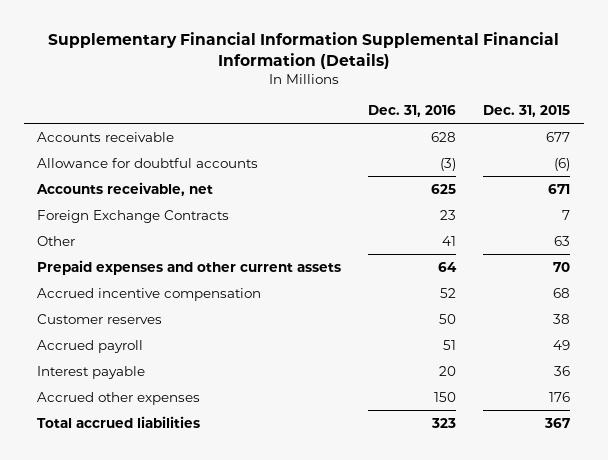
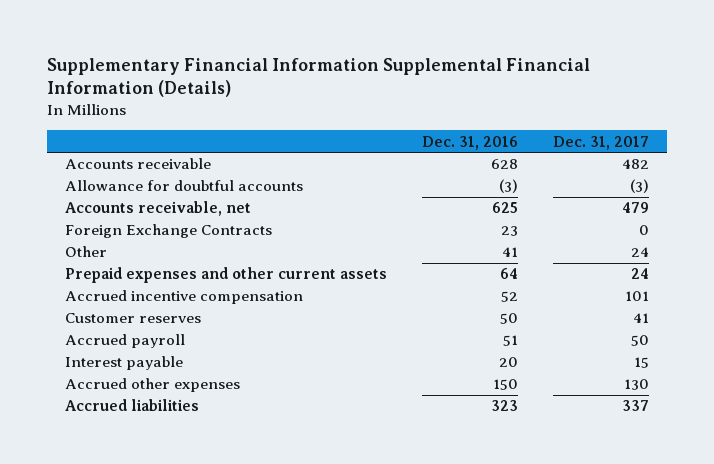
- | Dec. 31, 2016 | Dec. 31, 2015
+ | Dec. 31, 2016 | Dec. 31, 2017
- Total accrued liabilities | 323 | 367
+ Accrued liabilities | 323 | 337

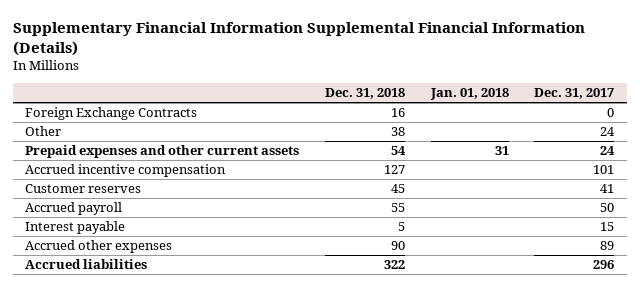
- | Dec. 31, 2016 | Dec. 31, 2017
+ | Dec. 31, 2018 | Jan. 01, 2018 | Dec. 31, 2017
- Accounts receivable | 628 | 482
- Allowance for doubtful accounts | (3) | (3)
- Accounts receivable, net | 625 | 479
- Accrued other expenses | 150 | 130
- Accrued liabilities | 323 | 337
+ Accrued other expenses | 90 | | 89
+ Accrued liabilities | 322 | | 296

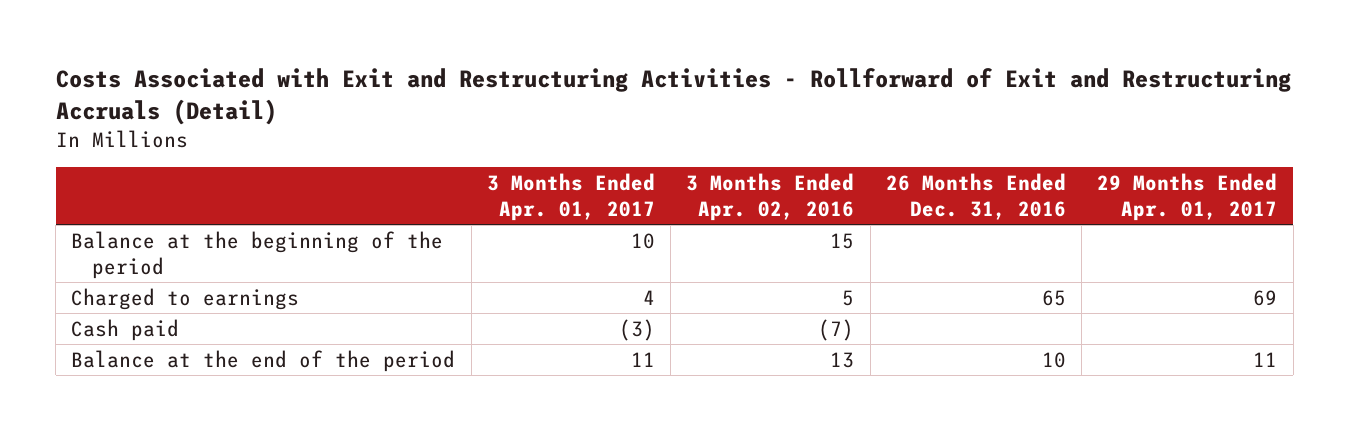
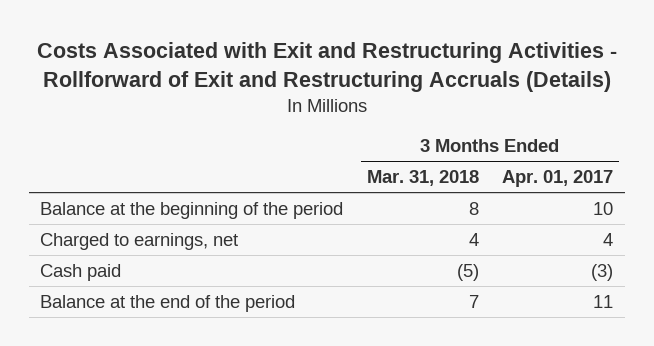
- Costs Associated with Exit and Restructuring Activities - Rollforward of Exit and Restructuring Accruals (Detail)
+ Costs Associated with Exit and Restructuring Activities - Rollforward of Exit and Restructuring Accruals (Details)
- | 3 Months Ended Apr. 01, 2017 | 3 Months Ended Apr. 02, 2016 | 26 Months Ended Dec. 31, 2016 | 29 Months Ended Apr. 01, 2017
+ | 3 Months Ended Mar. 31, 2018 | 3 Months Ended Apr. 01, 2017
- Charged to earnings | 4 | 5 | 65 | 69
+ Charged to earnings, net | 4 | 4

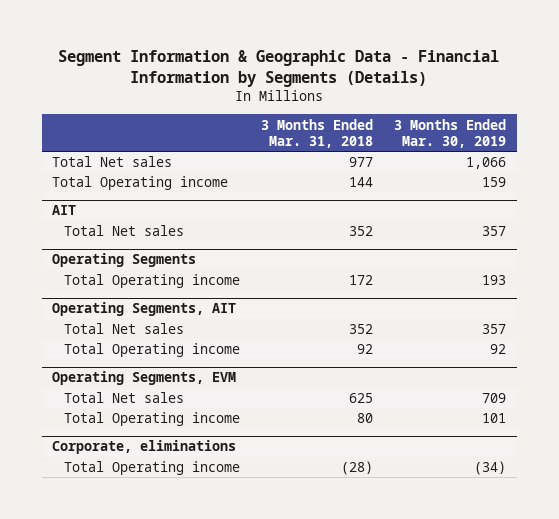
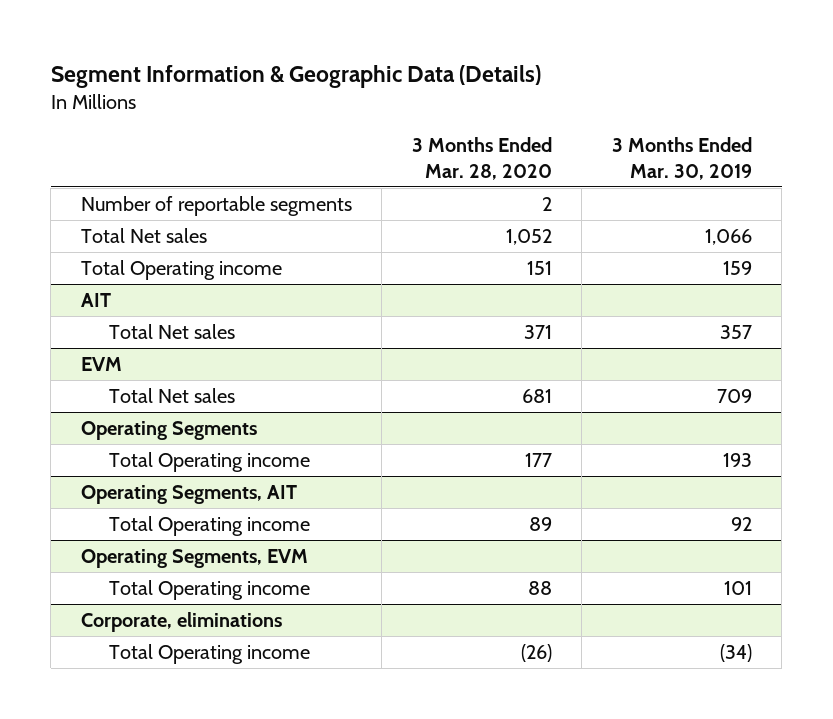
- Segment Information & Geographic Data - Financial Information by Segments (Details)
+ Segment Information & Geographic Data (Details)
- | 3 Months Ended Mar. 31, 2018 | 3 Months Ended Mar. 30, 2019
+ | 3 Months Ended Mar. 28, 2020 | 3 Months Ended Mar. 30, 2019
+ Number of reportable segments | 2 |
+ EVM
+ Total Net sales | 681 | 709
@ Operating Segments, AIT
- Total Net sales | 352 | 357
@ Operating Segments, EVM
- Total Net sales | 625 | 709

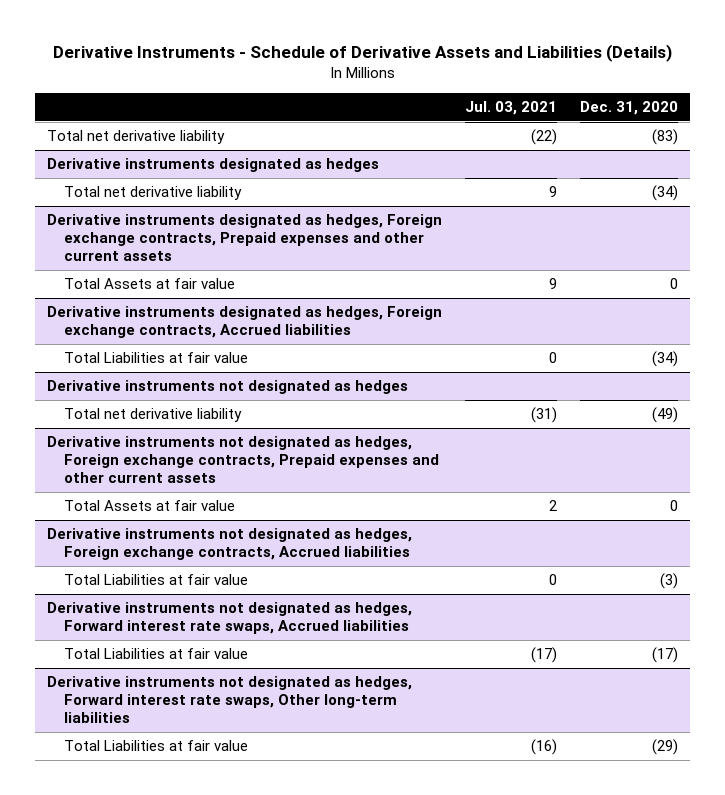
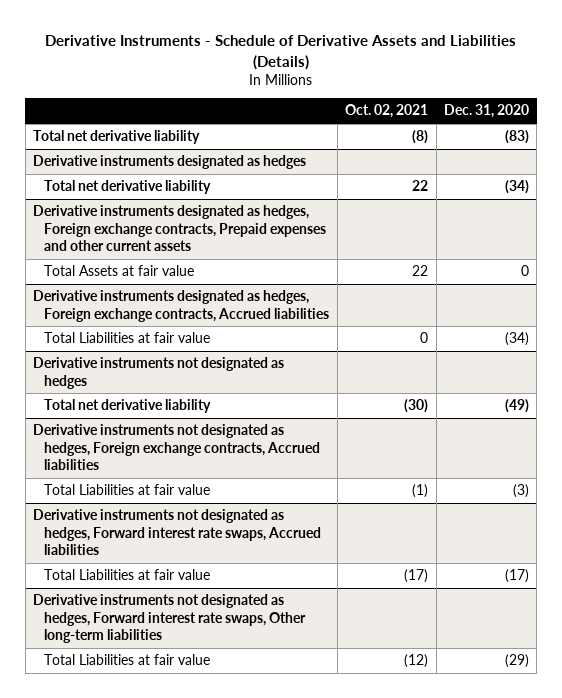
- | Jul. 03, 2021 | Dec. 31, 2020
+ | Oct. 02, 2021 | Dec. 31, 2020
- Derivative instruments not designated as hedges, Foreign exchange contracts, Prepaid expenses and other current assets
- Total Assets at fair value | 2 | 0

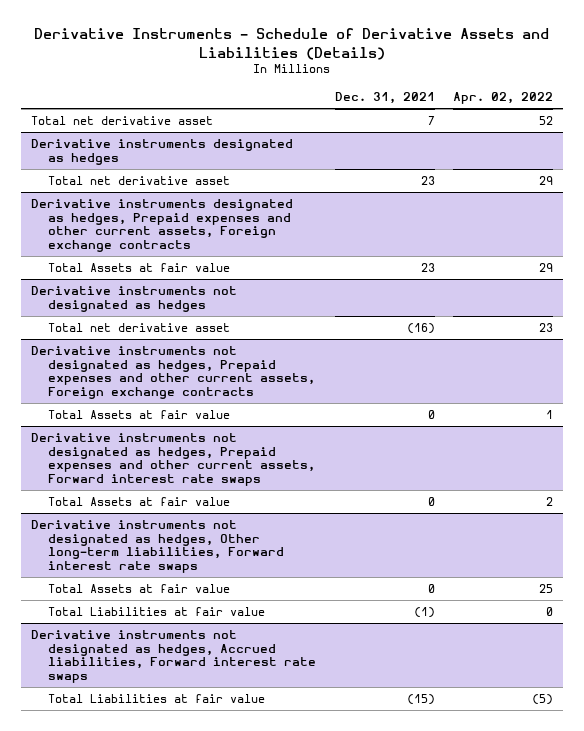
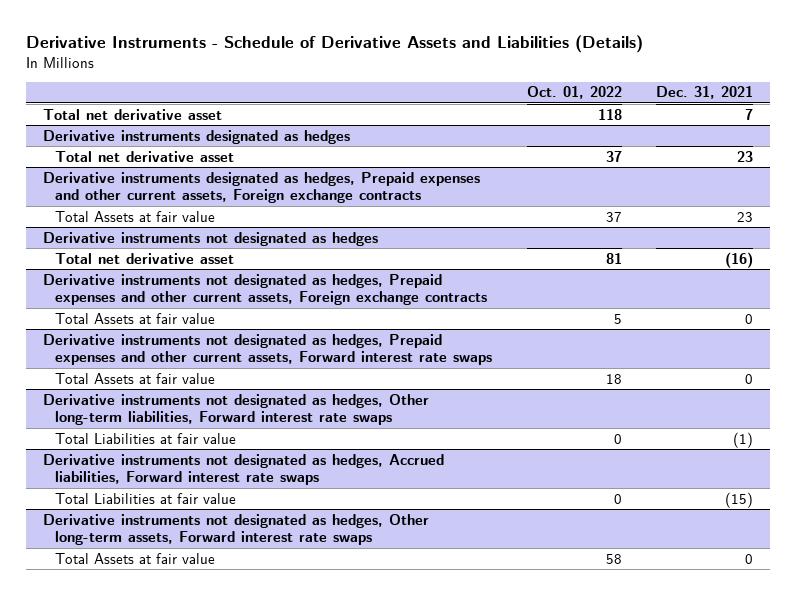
- | Dec. 31, 2021 | Apr. 02, 2022
+ | Oct. 01, 2022 | Dec. 31, 2021
@ Derivative instruments not designated as hedges, Other long-term liabilities, Forward interest rate swaps
- Total Assets at fair value | 0 | 25
+ Derivative instruments not designated as hedges, Other long-term assets, Forward interest rate swaps
+ Total Assets at fair value | 58 | 0

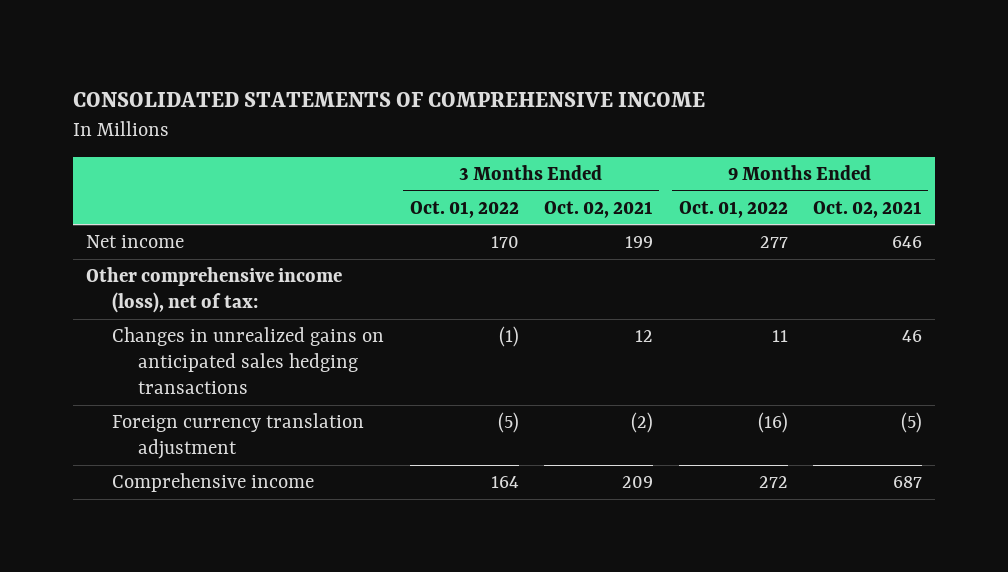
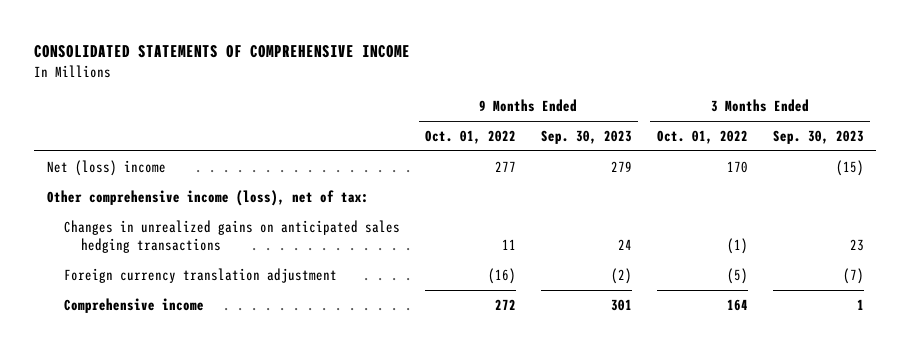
- | 3 Months Ended Oct. 01, 2022 | 3 Months Ended Oct. 02, 2021 | 9 Months Ended Oct. 01, 2022 | 9 Months Ended Oct. 02, 2021
+ | 9 Months Ended Oct. 01, 2022 | 9 Months Ended Sep. 30, 2023 | 3 Months Ended Oct. 01, 2022 | 3 Months Ended Sep. 30, 2023
- Net income | 170 | 199 | 277 | 646
+ Net (loss) income | 277 | 279 | 170 | (15)

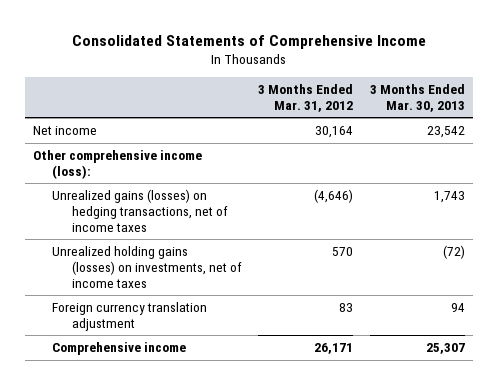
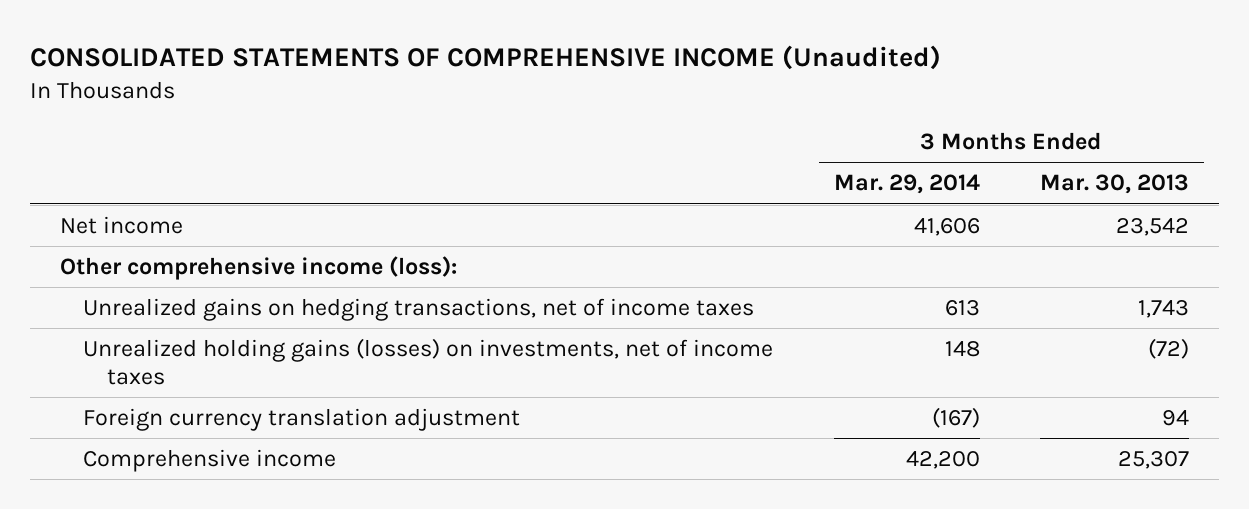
- Consolidated Statements of Comprehensive Income
+ CONSOLIDATED STATEMENTS OF COMPREHENSIVE INCOME (Unaudited)
- | 3 Months Ended Mar. 31, 2012 | 3 Months Ended Mar. 30, 2013
+ | 3 Months Ended Mar. 29, 2014 | 3 Months Ended Mar. 30, 2013
- Unrealized gains (losses) on hedging transactions, net of income taxes | (4,646) | 1,743
+ Unrealized gains on hedging transactions, net of income taxes | 613 | 1,743

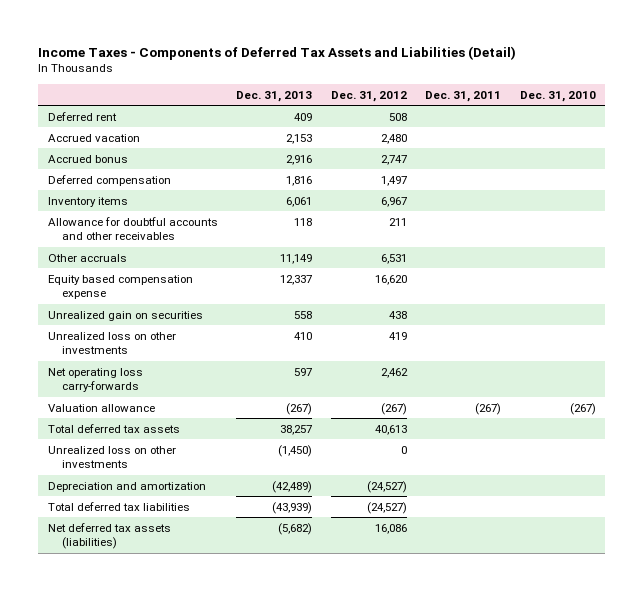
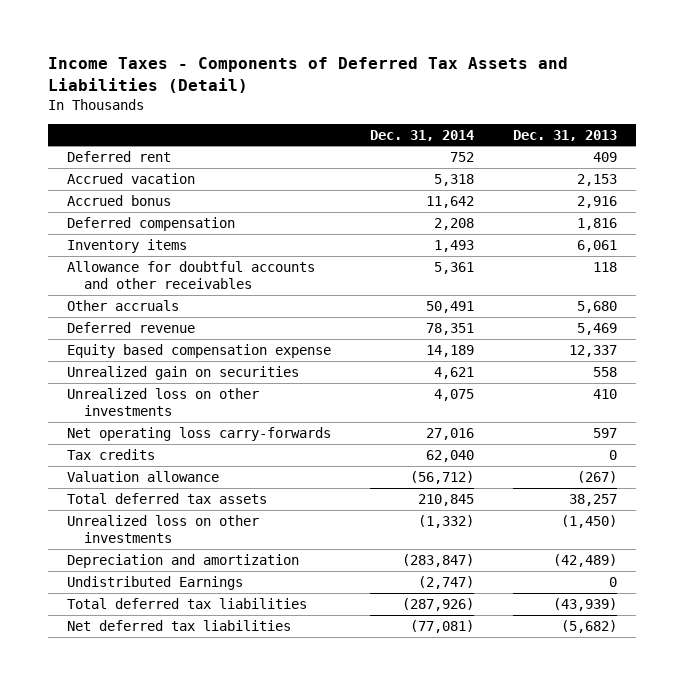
- | Dec. 31, 2013 | Dec. 31, 2012 | Dec. 31, 2011 | Dec. 31, 2010
+ | Dec. 31, 2014 | Dec. 31, 2013
- Other accruals | 11,149 | 6,531 | |
+ Other accruals | 50,491 | 5,680
+ Deferred revenue | 78,351 | 5,469
+ Tax credits | 62,040 | 0
+ Undistributed Earnings | (2,747) | 0
- Net deferred tax assets (liabilities) | (5,682) | 16,086 | |
+ Net deferred tax liabilities | (77,081) | (5,682)

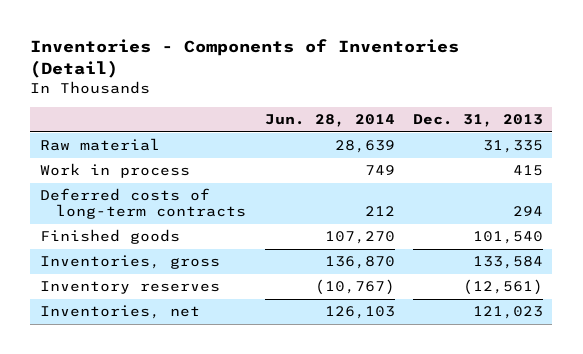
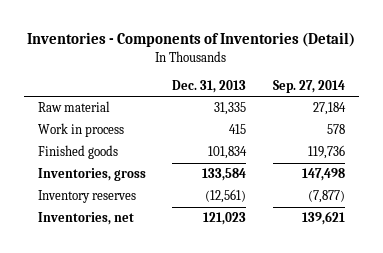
- | Jun. 28, 2014 | Dec. 31, 2013
+ | Dec. 31, 2013 | Sep. 27, 2014
- Deferred costs of long-term contracts | 212 | 294
- Finished goods | 107,270 | 101,540
+ Finished goods | 101,834 | 119,736

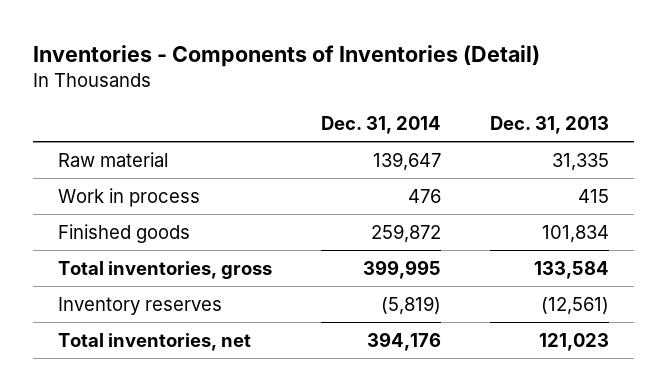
- | Dec. 31, 2013 | Sep. 27, 2014
+ | Dec. 31, 2014 | Dec. 31, 2013
- Inventories, gross | 133,584 | 147,498
+ Total inventories, gross | 399,995 | 133,584
- Inventories, net | 121,023 | 139,621
+ Total inventories, net | 394,176 | 121,023

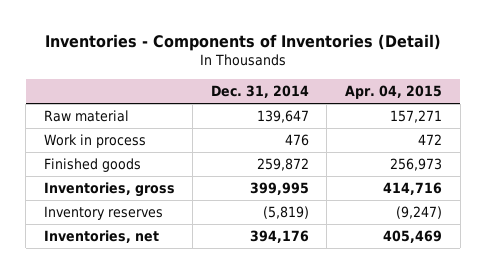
- | Dec. 31, 2014 | Dec. 31, 2013
+ | Dec. 31, 2014 | Apr. 04, 2015
- Total inventories, gross | 399,995 | 133,584
+ Inventories, gross | 399,995 | 414,716
- Total inventories, net | 394,176 | 121,023
+ Inventories, net | 394,176 | 405,469

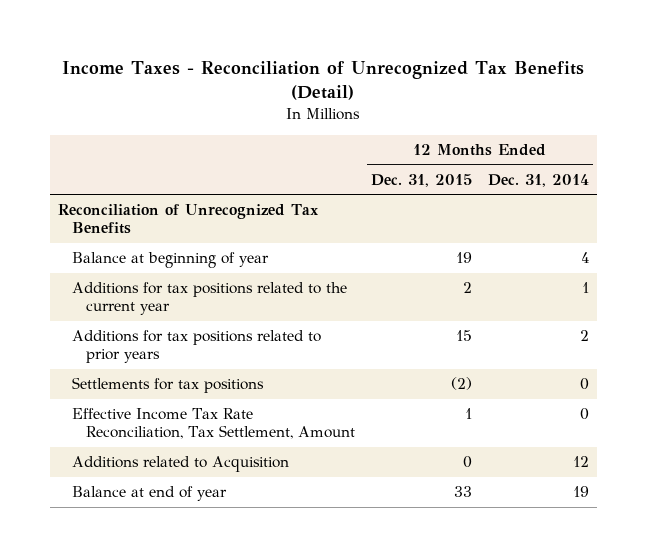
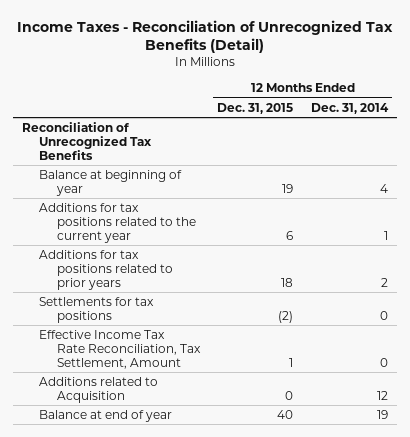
- Additions for tax positions related to the current year | 2 | 1
- Additions for tax positions related to prior years | 15 | 2
+ Additions for tax positions related to the current year | 6 | 1
+ Additions for tax positions related to prior years | 18 | 2
- Balance at end of year | 33 | 19
+ Balance at end of year | 40 | 19

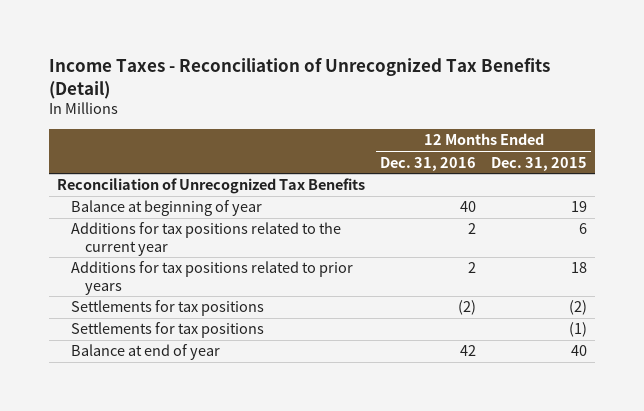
- | 12 Months Ended Dec. 31, 2015 | 12 Months Ended Dec. 31, 2014
+ | 12 Months Ended Dec. 31, 2016 | 12 Months Ended Dec. 31, 2015
- Effective Income Tax Rate Reconciliation, Tax Settlement, Amount | 1 | 0
- Additions related to Acquisition | 0 | 12
+ Settlements for tax positions | | (1)

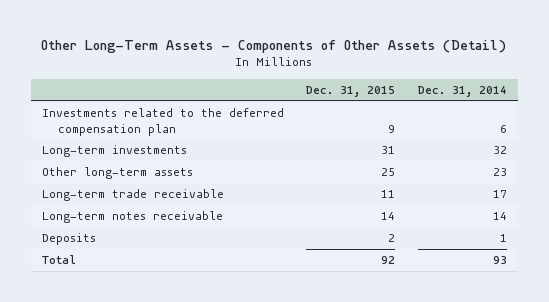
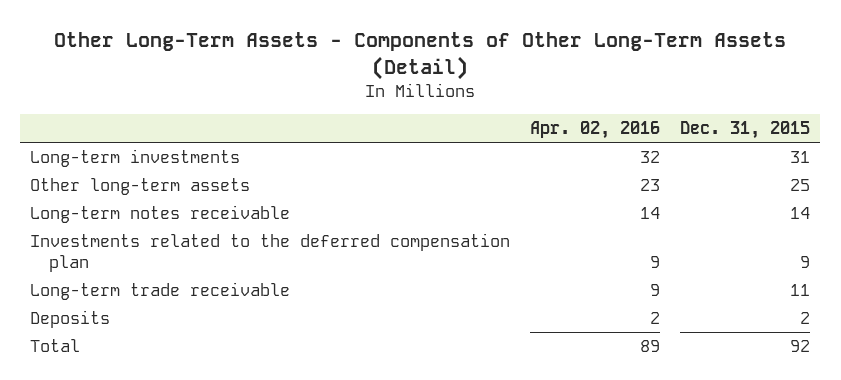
- Other Long-Term Assets - Components of Other Assets (Detail)
+ Other Long-Term Assets - Components of Other Long-Term Assets (Detail)
- | Dec. 31, 2015 | Dec. 31, 2014
+ | Apr. 02, 2016 | Dec. 31, 2015
moved down: Investments related to the deferred compensation plan | 9 | 9
moved down: Long-term trade receivable | 9 | 11

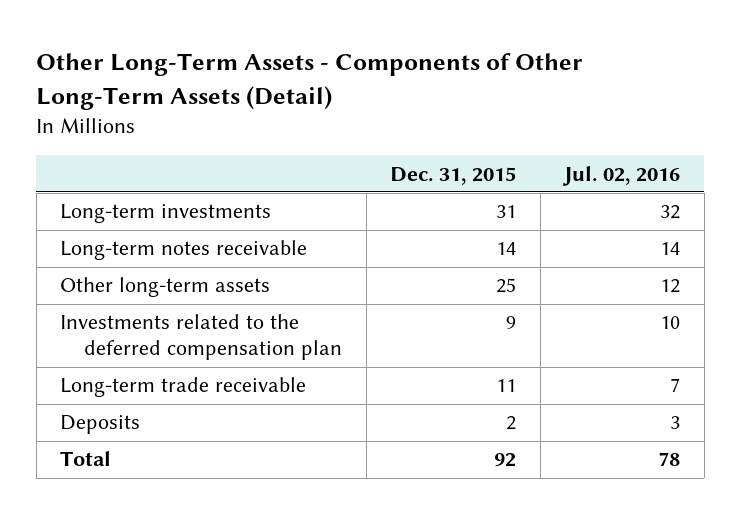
- | Apr. 02, 2016 | Dec. 31, 2015
+ | Dec. 31, 2015 | Jul. 02, 2016
moved down: Other long-term assets | 25 | 12

